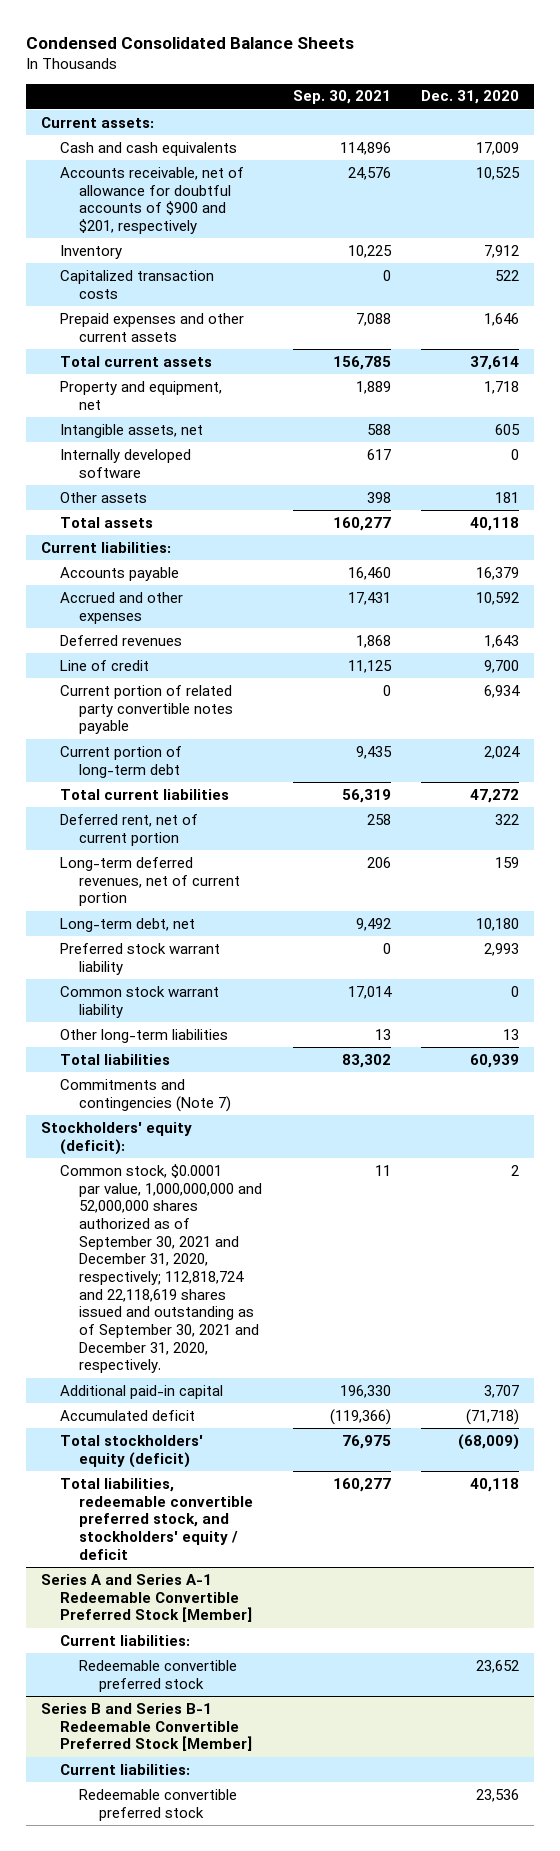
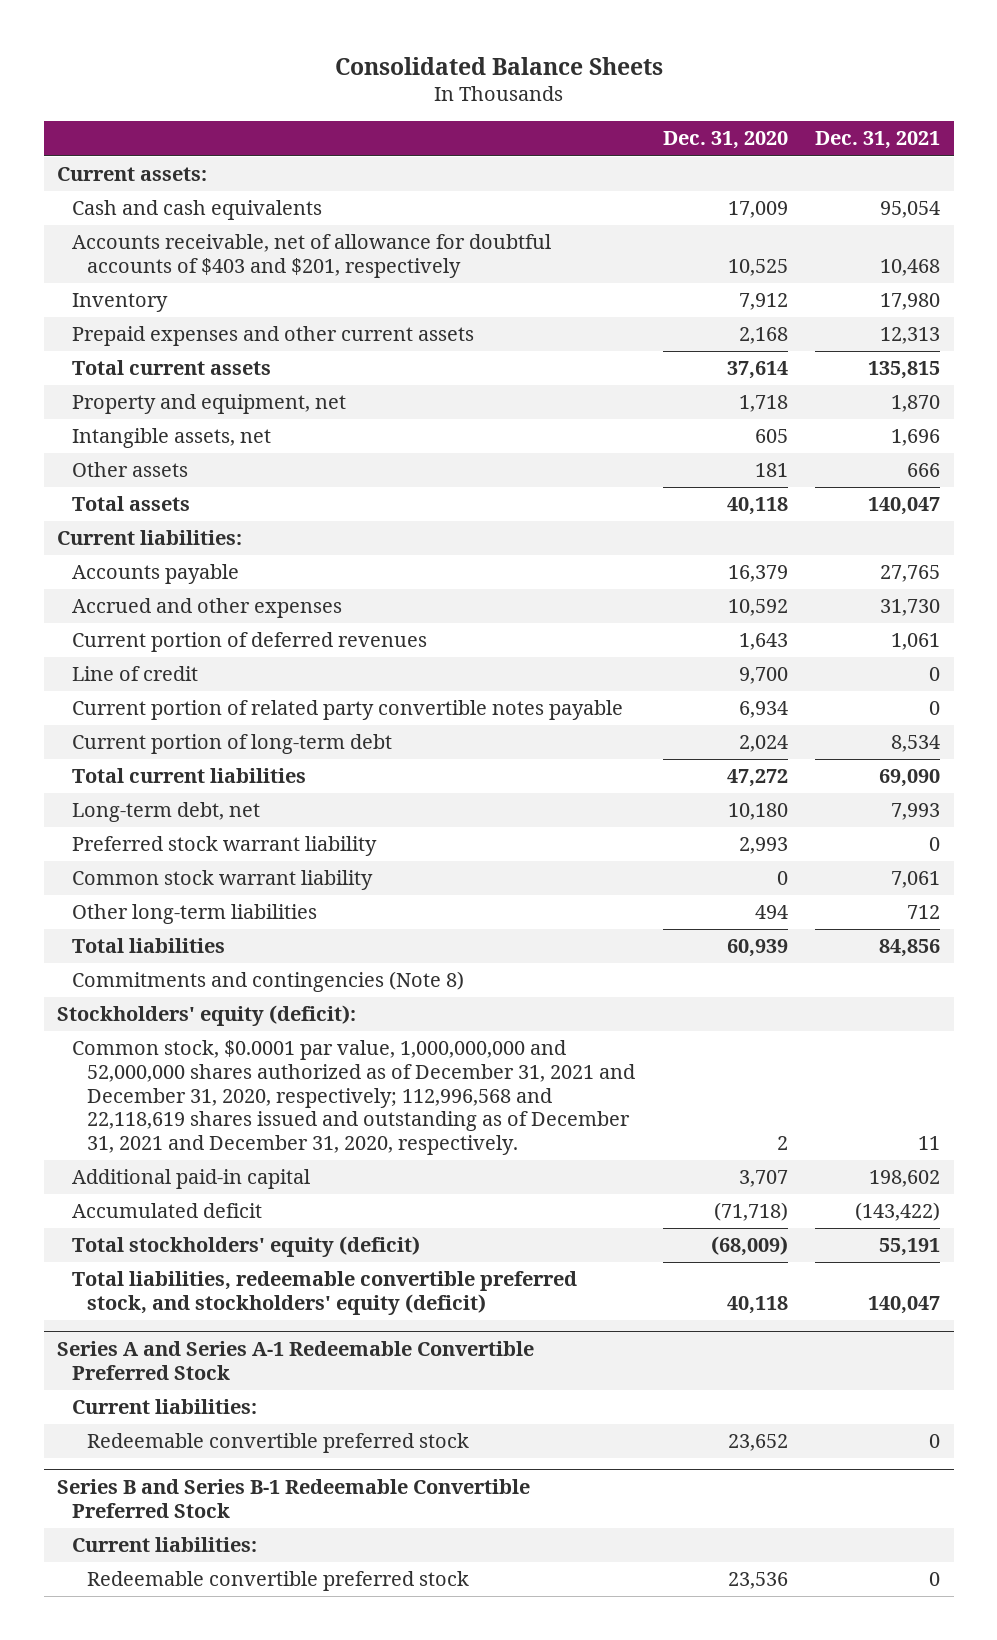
- Condensed Consolidated Balance Sheets
+ Consolidated Balance Sheets
- | Sep. 30, 2021 | Dec. 31, 2020
+ | Dec. 31, 2020 | Dec. 31, 2021
- Accounts receivable, net of allowance for doubtful accounts of $900 and $201, respectively | 24,576 | 10,525
+ Accounts receivable, net of allowance for doubtful accounts of $403 and $201, respectively | 10,525 | 10,468
- Capitalized transaction costs | 0 | 522
- Prepaid expenses and other current assets | 7,088 | 1,646
+ Prepaid expenses and other current assets | 2,168 | 12,313
- Internally developed software | 617 | 0
- Deferred revenues | 1,868 | 1,643
+ Current portion of deferred revenues | 1,643 | 1,061
- Deferred rent, net of current portion | 258 | 322
- Long-term deferred revenues, net of current portion | 206 | 159
- Other long-term liabilities | 13 | 13
+ Other long-term liabilities | 494 | 712
- Commitments and contingencies (Note 7)
+ Commitments and contingencies (Note 8)
- Common stock, $0.0001 par value, 1,000,000,000 and 52,000,000 shares authorized as of September 30, 2021 and December 31, 2020, respectively; 112,818,724 and 22,118,619 shares issued and outstanding as of September 30, 2021 and December 31, 2020, respectively. | 11 | 2
+ Common stock, $0.0001 par value, 1,000,000,000 and 52,000,000 shares authorized as of December 31, 2021 and December 31, 2020, respectively; 112,996,568 and 22,118,619 shares issued and outstanding as of December 31, 2021 and December 31, 2020, respectively. | 2 | 11
- Total liabilities, redeemable convertible preferred stock, and stockholders' equity / deficit | 160,277 | 40,118
- Series A and Series A-1 Redeemable Convertible Preferred Stock [Member]
+ Total liabilities, redeemable convertible preferred stock, and stockholders' equity (deficit) | 40,118 | 140,047
+ Series A and Series A-1 Redeemable Convertible Preferred Stock
- Series B and Series B-1 Redeemable Convertible Preferred Stock [Member]
+ Series B and Series B-1 Redeemable Convertible Preferred Stock

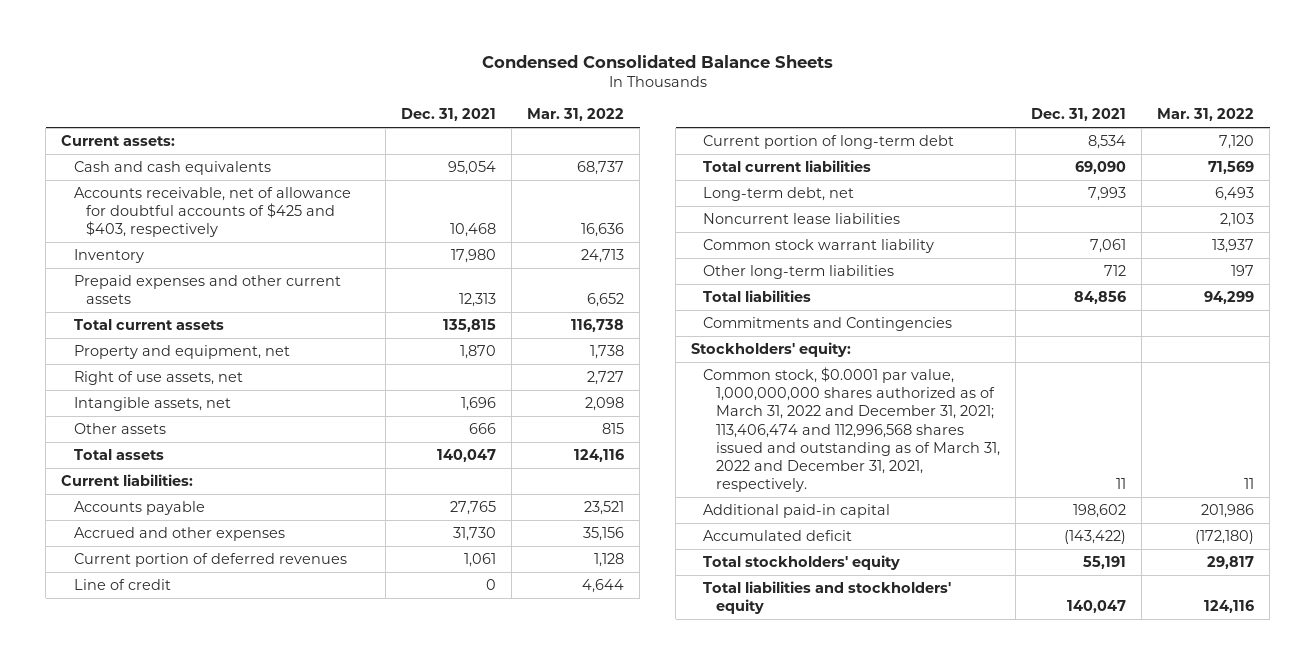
- Consolidated Balance Sheets
+ Condensed Consolidated Balance Sheets
- | Dec. 31, 2020 | Dec. 31, 2021
+ | Dec. 31, 2021 | Mar. 31, 2022
- Accounts receivable, net of allowance for doubtful accounts of $403 and $201, respectively | 10,525 | 10,468
+ Accounts receivable, net of allowance for doubtful accounts of $425 and $403, respectively | 10,468 | 16,636
+ Right of use assets, net | | 2,727
- Current portion of related party convertible notes payable | 6,934 | 0
- Preferred stock warrant liability | 2,993 | 0
+ Noncurrent lease liabilities | | 2,103
- Commitments and contingencies (Note 8)
- Stockholders' equity (deficit):
- Common stock, $0.0001 par value, 1,000,000,000 and 52,000,000 shares authorized as of December 31, 2021 and December 31, 2020, respectively; 112,996,568 and 22,118,619 shares issued and outstanding as of December 31, 2021 and December 31, 2020, respectively. | 2 | 11
+ Commitments and Contingencies
+ Stockholders' equity:
+ Common stock, $0.0001 par value, 1,000,000,000 shares authorized as of March 31, 2022 and December 31, 2021; 113,406,474 and 112,996,568 shares issued and outstanding as of March 31, 2022 and December 31, 2021, respectively. | 11 | 11
- Total stockholders' equity (deficit) | (68,009) | 55,191
- Total liabilities, redeemable convertible preferred stock, and stockholders' equity (deficit) | 40,118 | 140,047
- Series A and Series A-1 Redeemable Convertible Preferred Stock
- Current liabilities:
- Redeemable convertible preferred stock | 23,652 | 0
- Series B and Series B-1 Redeemable Convertible Preferred Stock
- Current liabilities:
- Redeemable convertible preferred stock | 23,536 | 0
+ Total stockholders' equity | 55,191 | 29,817
+ Total liabilities and stockholders' equity | 140,047 | 124,116

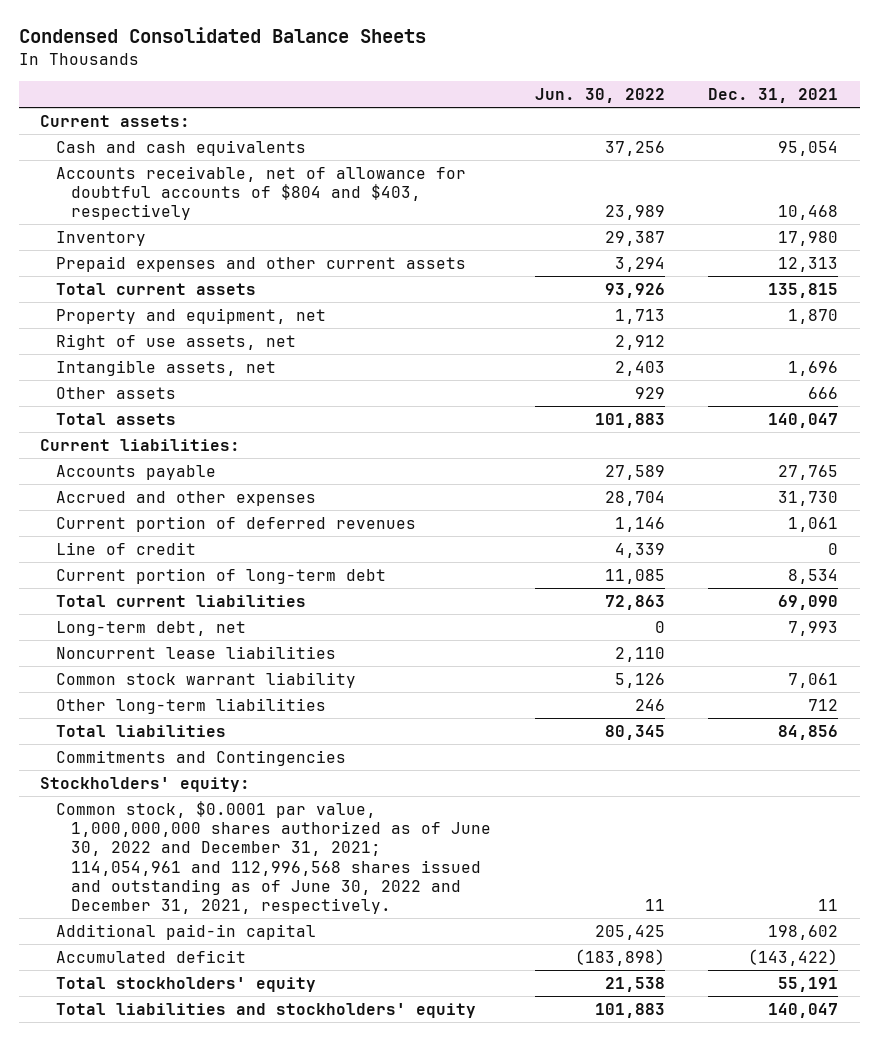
- | Dec. 31, 2021 | Mar. 31, 2022
+ | Jun. 30, 2022 | Dec. 31, 2021
- Accounts receivable, net of allowance for doubtful accounts of $425 and $403, respectively | 10,468 | 16,636
+ Accounts receivable, net of allowance for doubtful accounts of $804 and $403, respectively | 23,989 | 10,468
- Common stock, $0.0001 par value, 1,000,000,000 shares authorized as of March 31, 2022 and December 31, 2021; 113,406,474 and 112,996,568 shares issued and outstanding as of March 31, 2022 and December 31, 2021, respectively. | 11 | 11
+ Common stock, $0.0001 par value, 1,000,000,000 shares authorized as of June 30, 2022 and December 31, 2021; 114,054,961 and 112,996,568 shares issued and outstanding as of June 30, 2022 and December 31, 2021, respectively. | 11 | 11

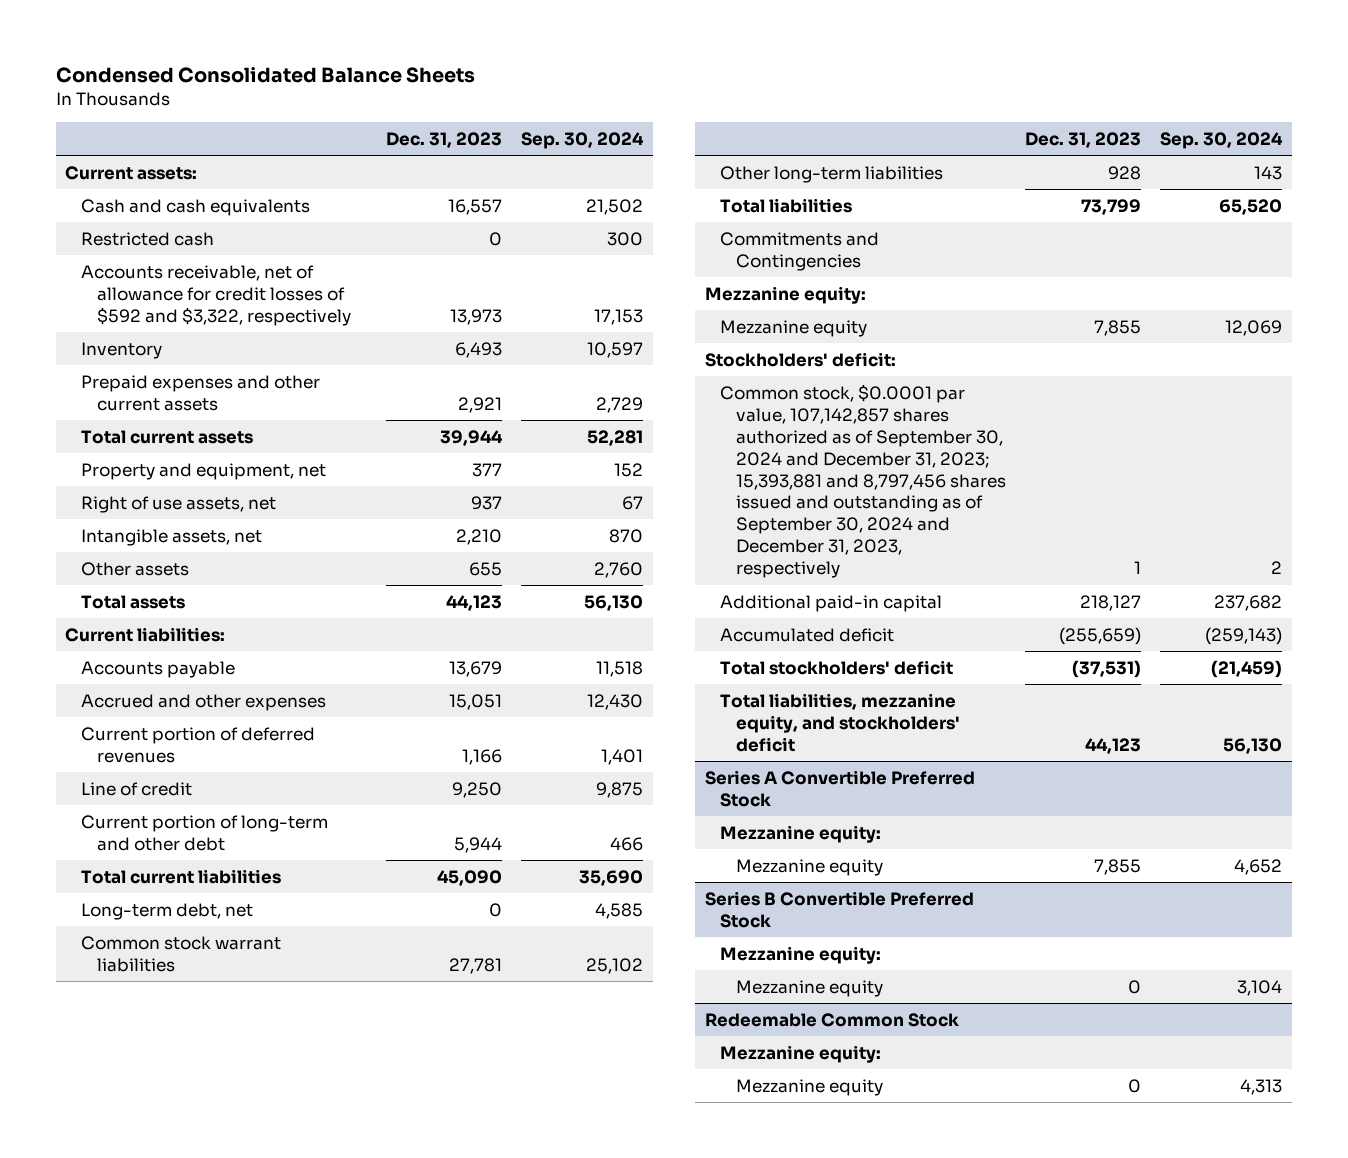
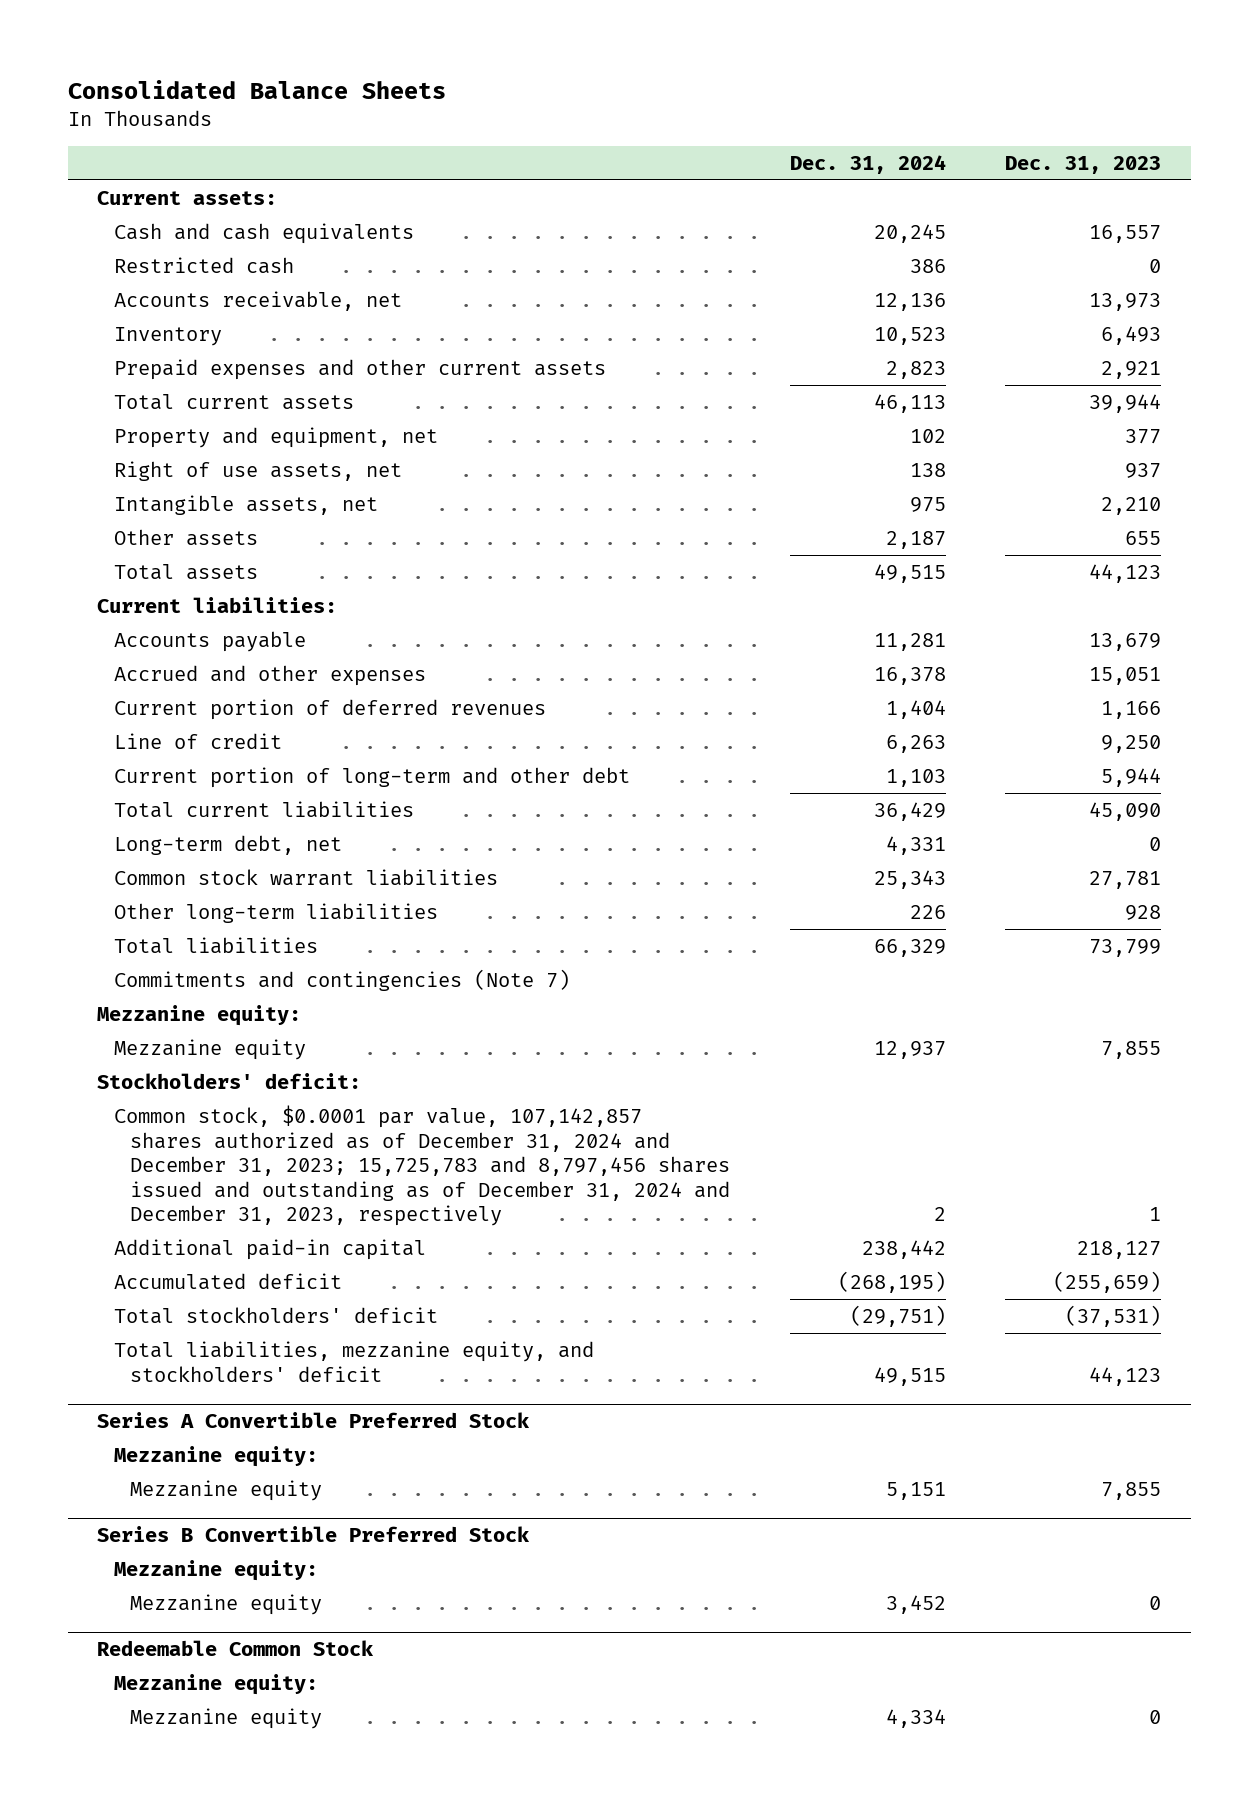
- Condensed Consolidated Balance Sheets
+ Consolidated Balance Sheets
- | Dec. 31, 2023 | Sep. 30, 2024
+ | Dec. 31, 2024 | Dec. 31, 2023
- Accounts receivable, net of allowance for credit losses of $592 and $3,322, respectively | 13,973 | 17,153
+ Accounts receivable, net | 12,136 | 13,973
- Commitments and Contingencies
+ Commitments and contingencies (Note 7)
- Common stock, $0.0001 par value, 107,142,857 shares authorized as of September 30, 2024 and December 31, 2023; 15,393,881 and 8,797,456 shares issued and outstanding as of September 30, 2024 and December 31, 2023, respectively | 1 | 2
+ Common stock, $0.0001 par value, 107,142,857 shares authorized as of December 31, 2024 and December 31, 2023; 15,725,783 and 8,797,456 shares issued and outstanding as of December 31, 2024 and December 31, 2023, respectively | 2 | 1

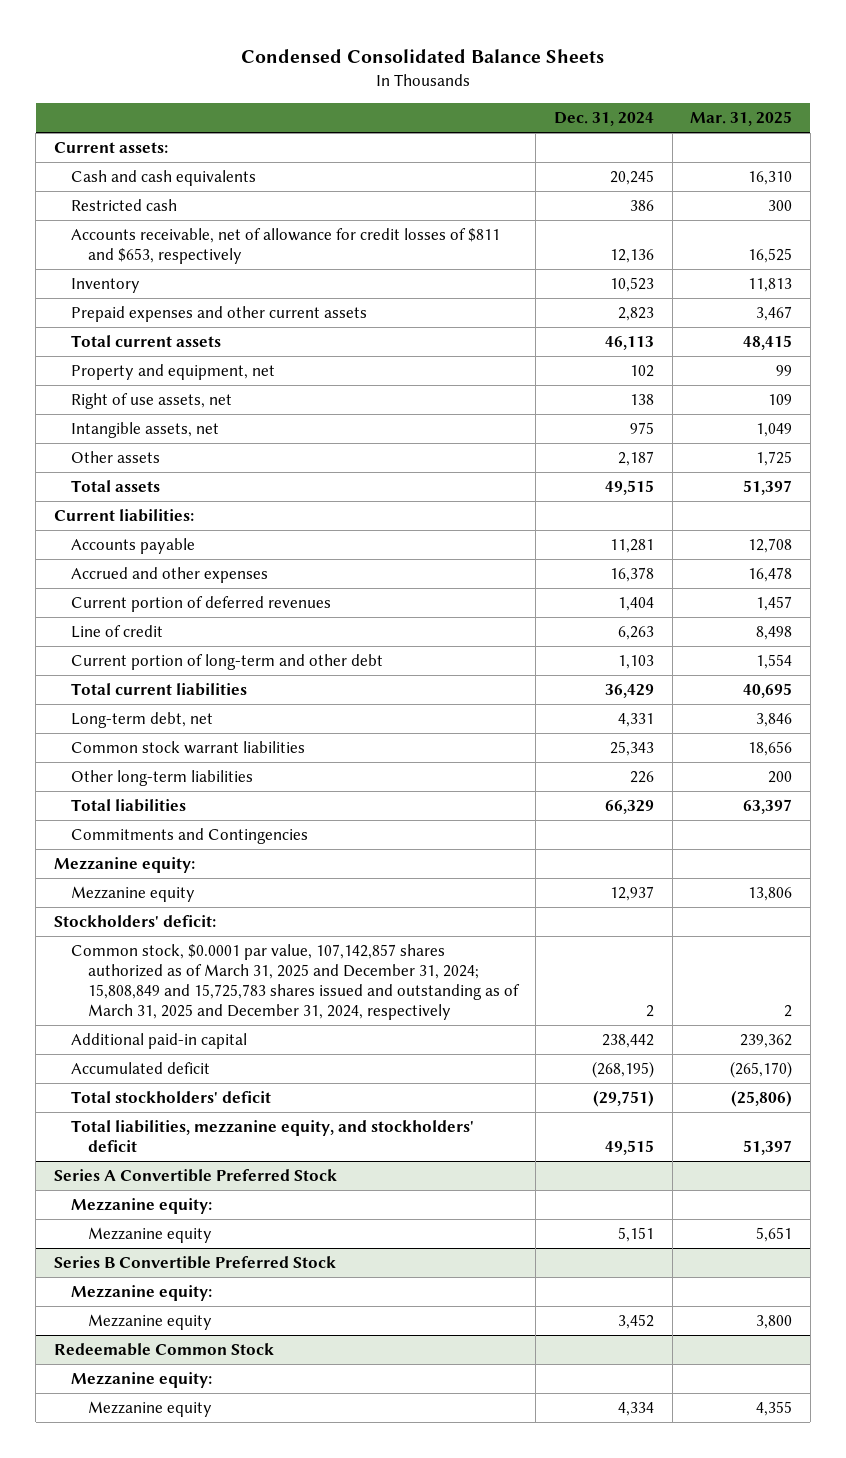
- Consolidated Balance Sheets
+ Condensed Consolidated Balance Sheets
- | Dec. 31, 2024 | Dec. 31, 2023
+ | Dec. 31, 2024 | Mar. 31, 2025
- Accounts receivable, net | 12,136 | 13,973
+ Accounts receivable, net of allowance for credit losses of $811 and $653, respectively | 12,136 | 16,525
- Commitments and contingencies (Note 7)
+ Commitments and Contingencies
- Common stock, $0.0001 par value, 107,142,857 shares authorized as of December 31, 2024 and December 31, 2023; 15,725,783 and 8,797,456 shares issued and outstanding as of December 31, 2024 and December 31, 2023, respectively | 2 | 1
+ Common stock, $0.0001 par value, 107,142,857 shares authorized as of March 31, 2025 and December 31, 2024; 15,808,849 and 15,725,783 shares issued and outstanding as of March 31, 2025 and December 31, 2024, respectively | 2 | 2

